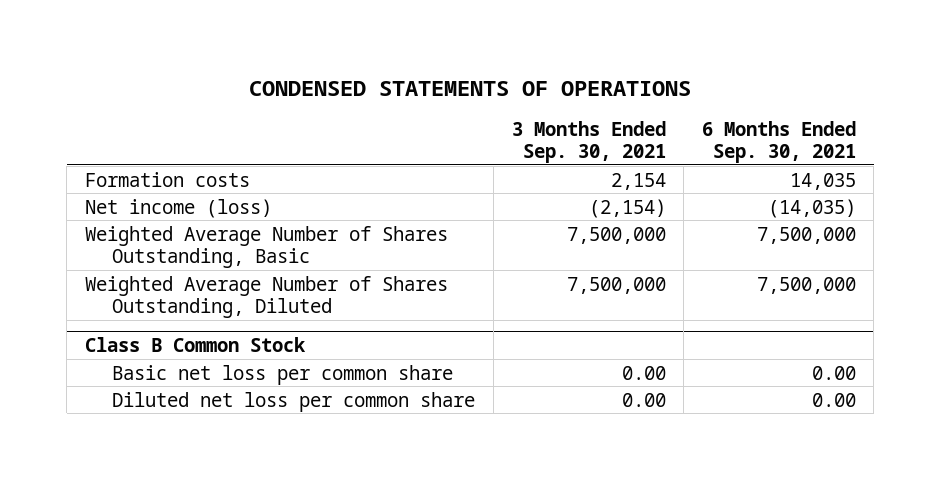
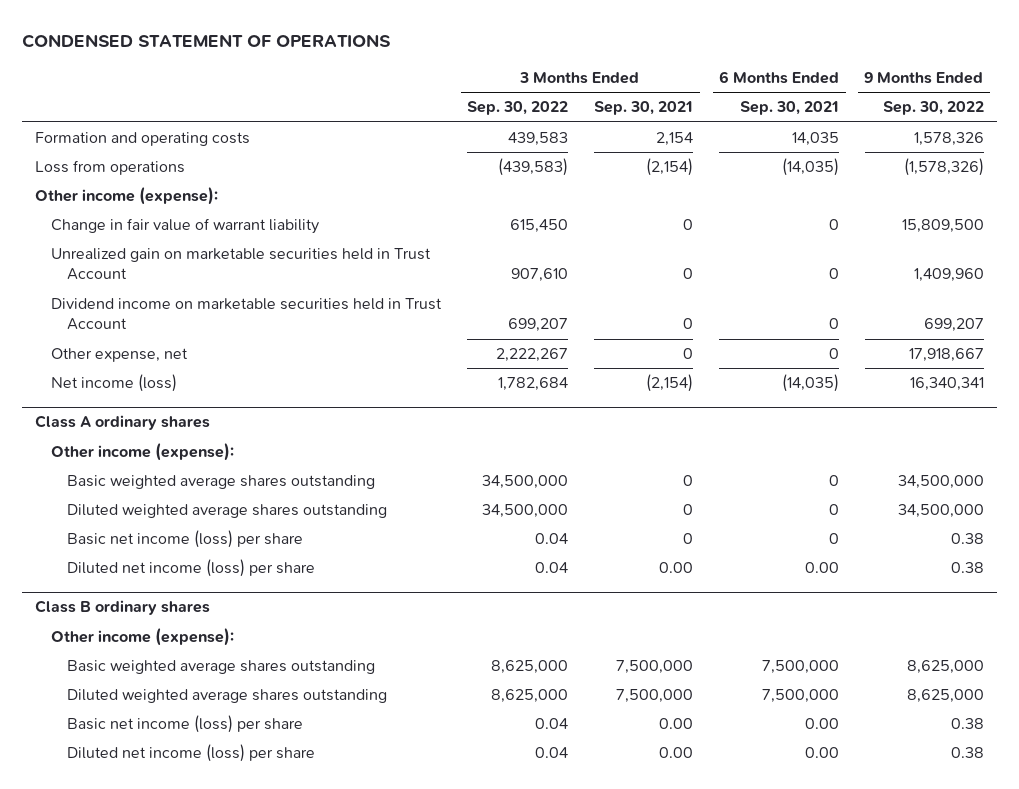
- CONDENSED STATEMENTS OF OPERATIONS
+ CONDENSED STATEMENT OF OPERATIONS
- | 3 Months Ended Sep. 30, 2021 | 6 Months Ended Sep. 30, 2021
+ | 3 Months Ended Sep. 30, 2022 | 3 Months Ended Sep. 30, 2021 | 6 Months Ended Sep. 30, 2021 | 9 Months Ended Sep. 30, 2022
- Formation costs | 2,154 | 14,035
+ Formation and operating costs | 439,583 | 2,154 | 14,035 | 1,578,326
+ Loss from operations | (439,583) | (2,154) | (14,035) | (1,578,326)
+ Other income (expense):
+ Change in fair value of warrant liability | 615,450 | 0 | 0 | 15,809,500
+ Unrealized gain on marketable securities held in Trust Account | 907,610 | 0 | 0 | 1,409,960
+ Dividend income on marketable securities held in Trust Account | 699,207 | 0 | 0 | 699,207
+ Other expense, net | 2,222,267 | 0 | 0 | 17,918,667
- Weighted Average Number of Shares Outstanding, Basic | 7,500,000 | 7,500,000
- Weighted Average Number of Shares Outstanding, Diluted | 7,500,000 | 7,500,000
- Class B Common Stock
- Basic net loss per common share | 0.00 | 0.00
- Diluted net loss per common share | 0.00 | 0.00
+ Class A ordinary shares
+ Other income (expense):
+ Basic weighted average shares outstanding | 34,500,000 | 0 | 0 | 34,500,000
+ Diluted weighted average shares outstanding | 34,500,000 | 0 | 0 | 34,500,000
+ Basic net income (loss) per share | 0.04 | 0 | 0 | 0.38
+ Diluted net income (loss) per share | 0.04 | 0.00 | 0.00 | 0.38
+ Class B ordinary shares
+ Other income (expense):
+ Basic weighted average shares outstanding | 8,625,000 | 7,500,000 | 7,500,000 | 8,625,000
+ Diluted weighted average shares outstanding | 8,625,000 | 7,500,000 | 7,500,000 | 8,625,000
+ Basic net income (loss) per share | 0.04 | 0.00 | 0.00 | 0.38
+ Diluted net income (loss) per share | 0.04 | 0.00 | 0.00 | 0.38

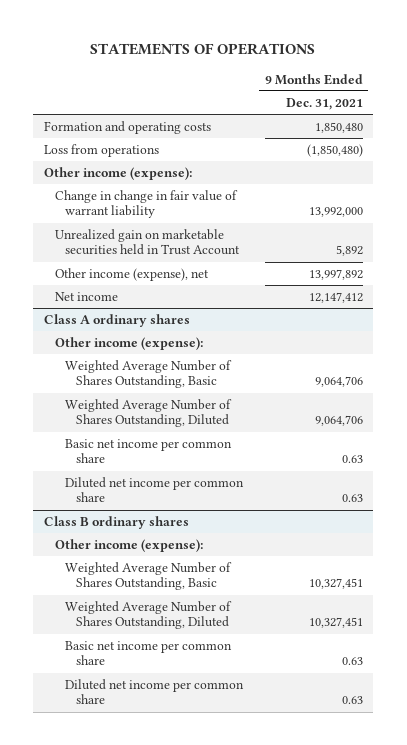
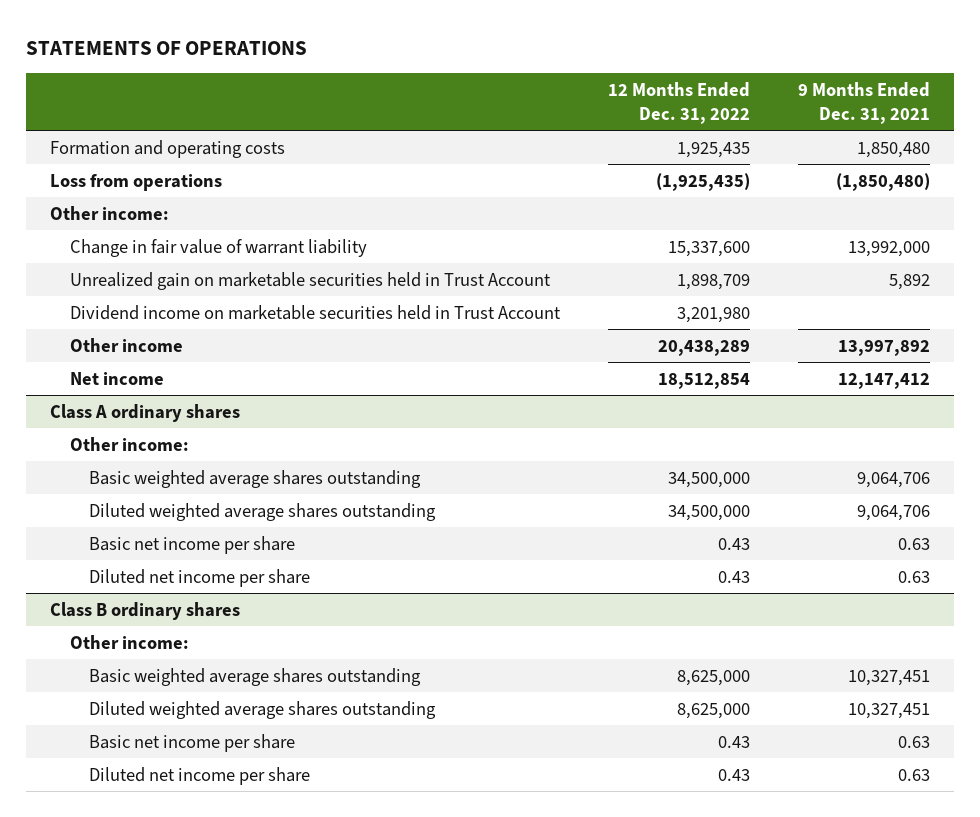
- | 9 Months Ended Dec. 31, 2021
+ | 12 Months Ended Dec. 31, 2022 | 9 Months Ended Dec. 31, 2021
- Other income (expense):
- Change in change in fair value of warrant liability | 13,992,000
+ Other income:
+ Change in fair value of warrant liability | 15,337,600 | 13,992,000
- Other income (expense), net | 13,997,892
+ Dividend income on marketable securities held in Trust Account | 3,201,980 |
+ Other income | 20,438,289 | 13,997,892
@ Class A ordinary shares
- Other income (expense):
- Weighted Average Number of Shares Outstanding, Basic | 9,064,706
- Weighted Average Number of Shares Outstanding, Diluted | 9,064,706
- Basic net income per common share | 0.63
- Diluted net income per common share | 0.63
+ Other income:
+ Basic weighted average shares outstanding | 34,500,000 | 9,064,706
+ Diluted weighted average shares outstanding | 34,500,000 | 9,064,706
+ Basic net income per share | 0.43 | 0.63
+ Diluted net income per share | 0.43 | 0.63
@ Class B ordinary shares
- Other income (expense):
- Weighted Average Number of Shares Outstanding, Basic | 10,327,451
- Weighted Average Number of Shares Outstanding, Diluted | 10,327,451
- Basic net income per common share | 0.63
- Diluted net income per common share | 0.63
+ Other income:
+ Basic weighted average shares outstanding | 8,625,000 | 10,327,451
+ Diluted weighted average shares outstanding | 8,625,000 | 10,327,451
+ Basic net income per share | 0.43 | 0.63
+ Diluted net income per share | 0.43 | 0.63

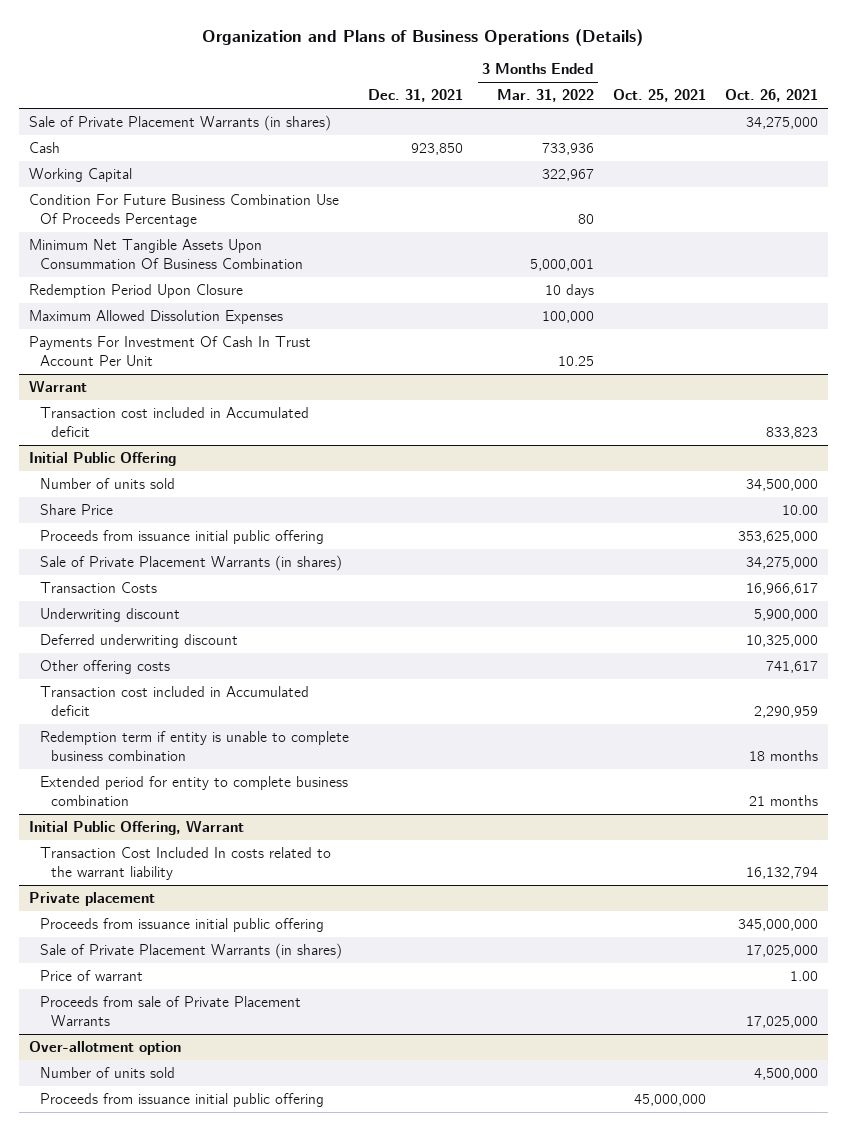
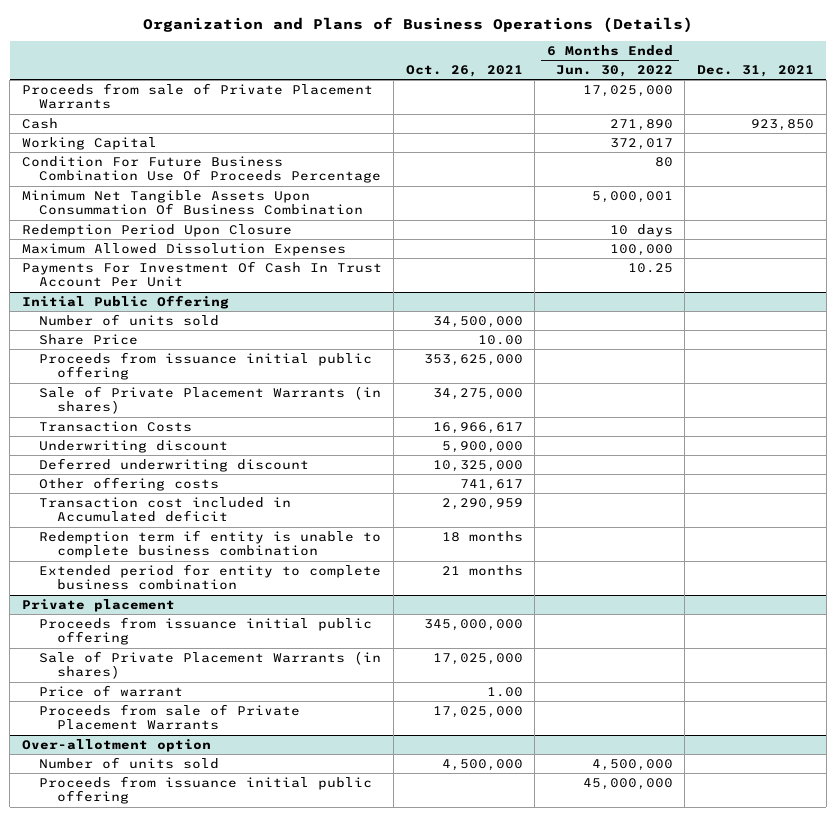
- | Dec. 31, 2021 | 3 Months Ended Mar. 31, 2022 | Oct. 25, 2021 | Oct. 26, 2021
+ | Oct. 26, 2021 | 6 Months Ended Jun. 30, 2022 | Dec. 31, 2021
- Sale of Private Placement Warrants (in shares) | | | | 34,275,000
+ Proceeds from sale of Private Placement Warrants | | 17,025,000 |
- Warrant
- Transaction cost included in Accumulated deficit | | | | 833,823
- Initial Public Offering, Warrant
- Transaction Cost Included In costs related to the warrant liability | | | | 16,132,794

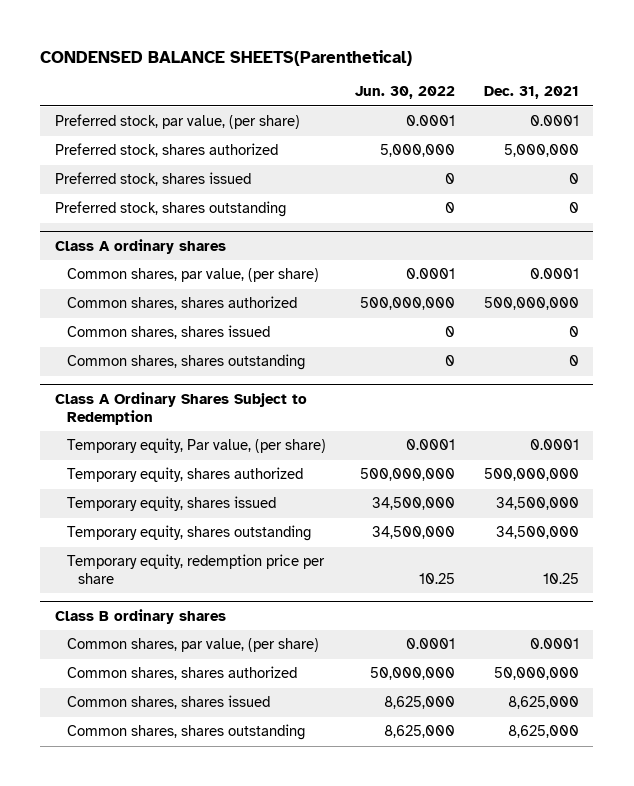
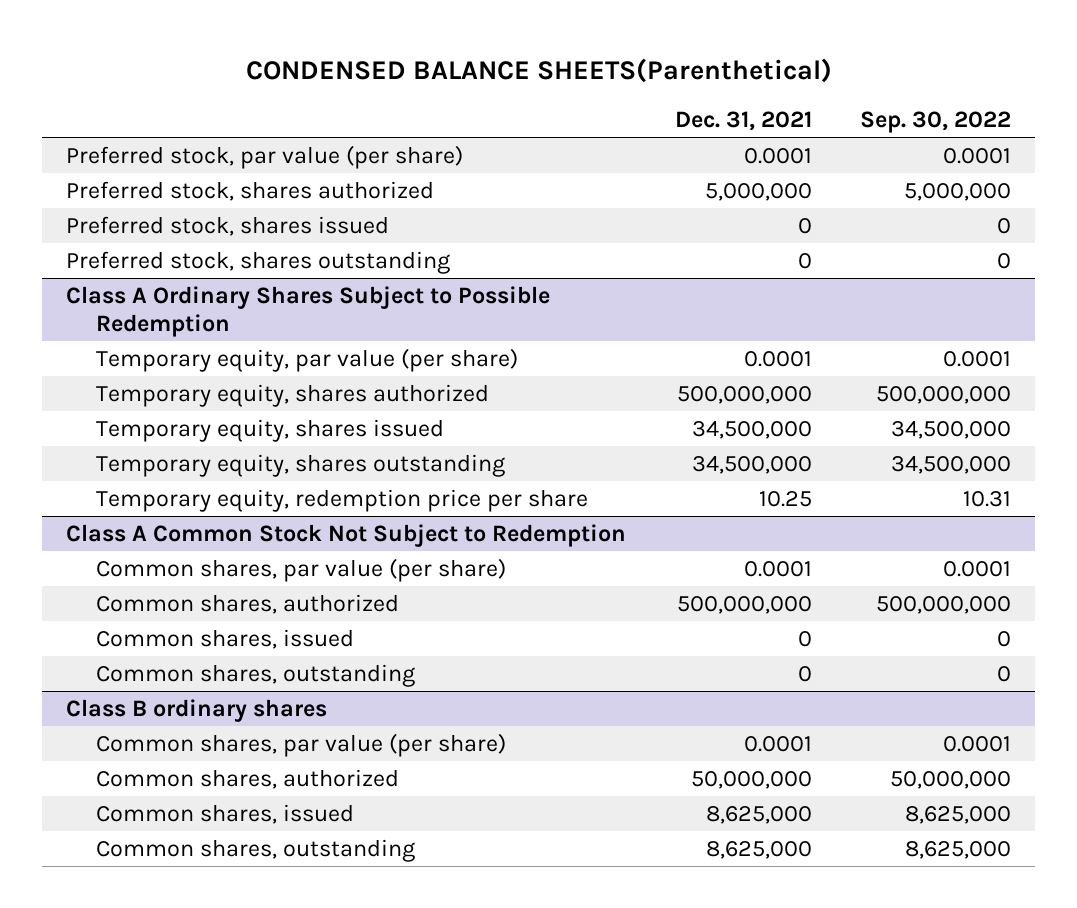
- | Jun. 30, 2022 | Dec. 31, 2021
+ | Dec. 31, 2021 | Sep. 30, 2022
- Preferred stock, par value, (per share) | 0.0001 | 0.0001
+ Preferred stock, par value (per share) | 0.0001 | 0.0001
- Class A ordinary shares
- Common shares, par value, (per share) | 0.0001 | 0.0001
- Common shares, shares authorized | 500,000,000 | 500,000,000
- Common shares, shares issued | 0 | 0
- Common shares, shares outstanding | 0 | 0
- Class A Ordinary Shares Subject to Redemption
- Temporary equity, Par value, (per share) | 0.0001 | 0.0001
+ Class A Ordinary Shares Subject to Possible Redemption
+ Temporary equity, par value (per share) | 0.0001 | 0.0001
+ Class A Common Stock Not Subject to Redemption
+ Common shares, par value (per share) | 0.0001 | 0.0001
+ Common shares, authorized | 500,000,000 | 500,000,000
+ Common shares, issued | 0 | 0
+ Common shares, outstanding | 0 | 0
@ Class B ordinary shares
- Common shares, par value, (per share) | 0.0001 | 0.0001
- Common shares, shares authorized | 50,000,000 | 50,000,000
- Common shares, shares issued | 8,625,000 | 8,625,000
- Common shares, shares outstanding | 8,625,000 | 8,625,000
+ Common shares, par value (per share) | 0.0001 | 0.0001
+ Common shares, authorized | 50,000,000 | 50,000,000
+ Common shares, issued | 8,625,000 | 8,625,000
+ Common shares, outstanding | 8,625,000 | 8,625,000

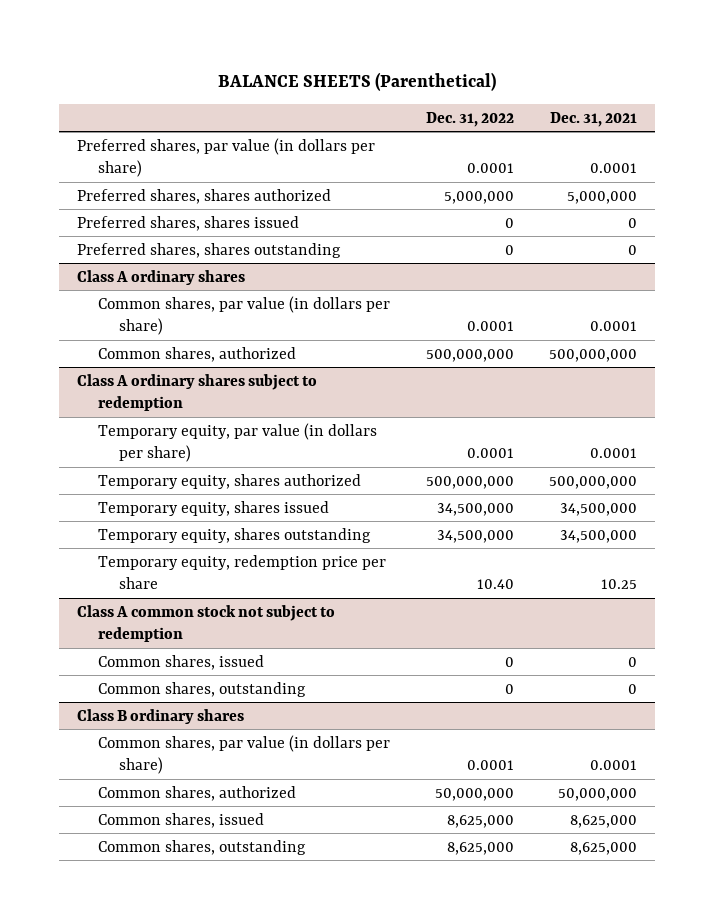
- CONDENSED BALANCE SHEETS(Parenthetical)
+ BALANCE SHEETS (Parenthetical)
- | Dec. 31, 2021 | Sep. 30, 2022
+ | Dec. 31, 2022 | Dec. 31, 2021
- Preferred stock, par value (per share) | 0.0001 | 0.0001
- Preferred stock, shares authorized | 5,000,000 | 5,000,000
- Preferred stock, shares issued | 0 | 0
- Preferred stock, shares outstanding | 0 | 0
- Class A Ordinary Shares Subject to Possible Redemption
- Temporary equity, par value (per share) | 0.0001 | 0.0001
+ Preferred shares, par value (in dollars per share) | 0.0001 | 0.0001
+ Preferred shares, shares authorized | 5,000,000 | 5,000,000
+ Preferred shares, shares issued | 0 | 0
+ Preferred shares, shares outstanding | 0 | 0
+ Class A ordinary shares
+ Common shares, par value (in dollars per share) | 0.0001 | 0.0001
+ Common shares, authorized | 500,000,000 | 500,000,000
+ Class A ordinary shares subject to redemption
+ Temporary equity, par value (in dollars per share) | 0.0001 | 0.0001
- Class A Common Stock Not Subject to Redemption
- Common shares, par value (per share) | 0.0001 | 0.0001
- Common shares, authorized | 500,000,000 | 500,000,000
+ Class A common stock not subject to redemption
@ Class B ordinary shares
- Common shares, par value (per share) | 0.0001 | 0.0001
+ Common shares, par value (in dollars per share) | 0.0001 | 0.0001

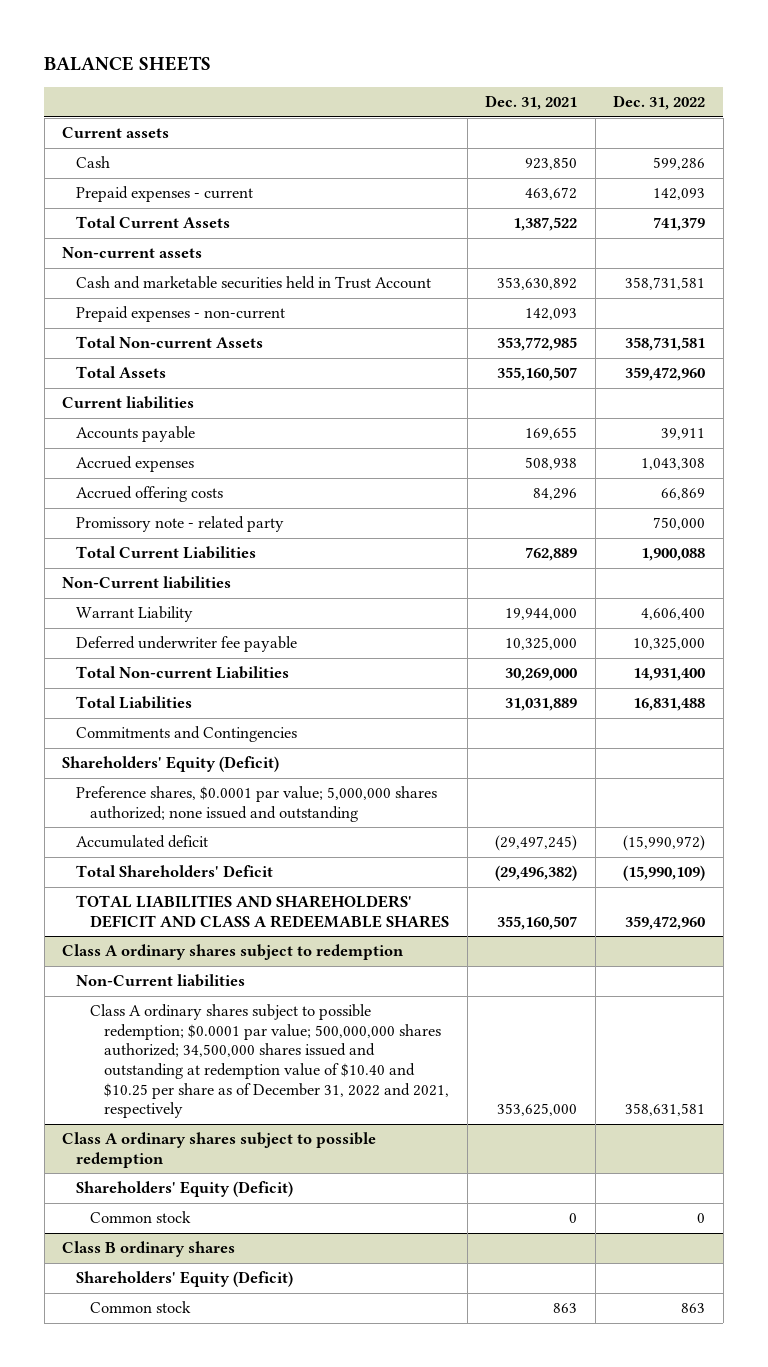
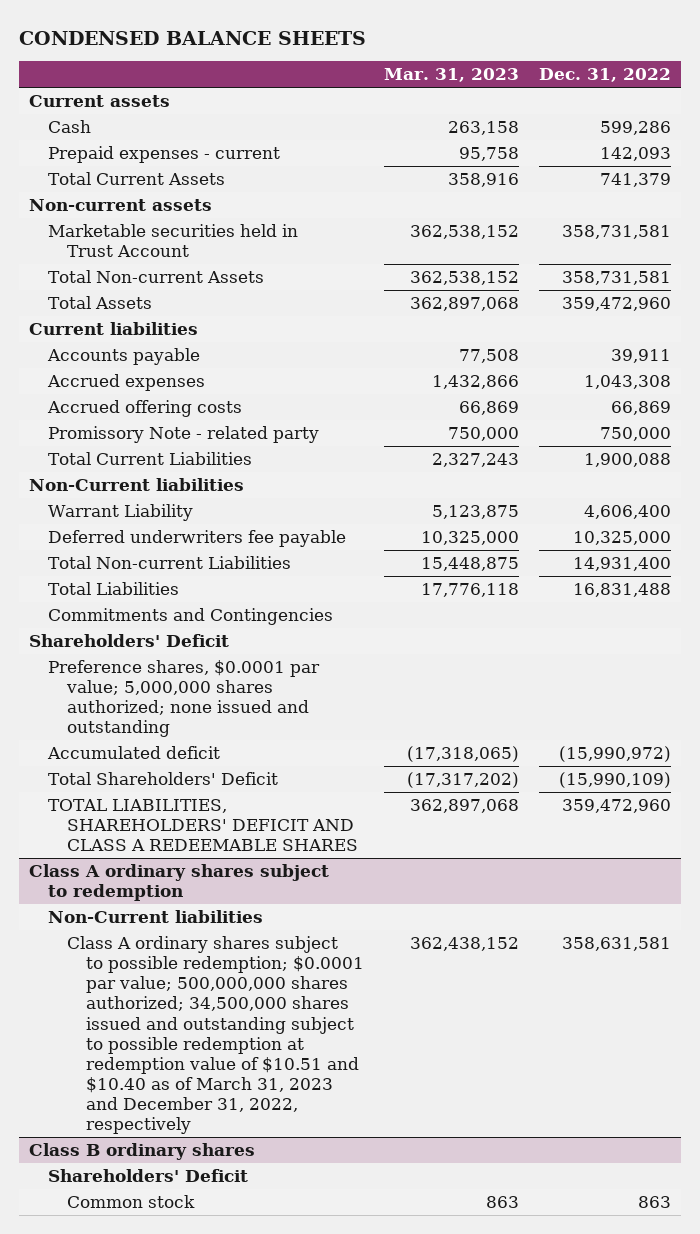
- BALANCE SHEETS
+ CONDENSED BALANCE SHEETS
- | Dec. 31, 2021 | Dec. 31, 2022
+ | Mar. 31, 2023 | Dec. 31, 2022
- Cash and marketable securities held in Trust Account | 353,630,892 | 358,731,581
- Prepaid expenses - non-current | 142,093 |
+ Marketable securities held in Trust Account | 362,538,152 | 358,731,581
- Promissory note - related party | | 750,000
+ Promissory Note - related party | 750,000 | 750,000
- Deferred underwriter fee payable | 10,325,000 | 10,325,000
+ Deferred underwriters fee payable | 10,325,000 | 10,325,000
- Shareholders' Equity (Deficit)
+ Shareholders' Deficit
- TOTAL LIABILITIES AND SHAREHOLDERS' DEFICIT AND CLASS A REDEEMABLE SHARES | 355,160,507 | 359,472,960
+ TOTAL LIABILITIES, SHAREHOLDERS' DEFICIT AND CLASS A REDEEMABLE SHARES | 362,897,068 | 359,472,960
@ Class A ordinary shares subject to redemption
- Class A ordinary shares subject to possible redemption; $0.0001 par value; 500,000,000 shares authorized; 34,500,000 shares issued and outstanding at redemption value of $10.40 and $10.25 per share as of December 31, 2022 and 2021, respectively | 353,625,000 | 358,631,581
- Class A ordinary shares subject to possible redemption
- Shareholders' Equity (Deficit)
- Common stock | 0 | 0
@ Class A ordinary shares subject to redemption
+ Class A ordinary shares subject to possible redemption; $0.0001 par value; 500,000,000 shares authorized; 34,500,000 shares issued and outstanding subject to possible redemption at redemption value of $10.51 and $10.40 as of March 31, 2023 and December 31, 2022, respectively | 362,438,152 | 358,631,581
@ Class B ordinary shares
- Shareholders' Equity (Deficit)
+ Shareholders' Deficit

